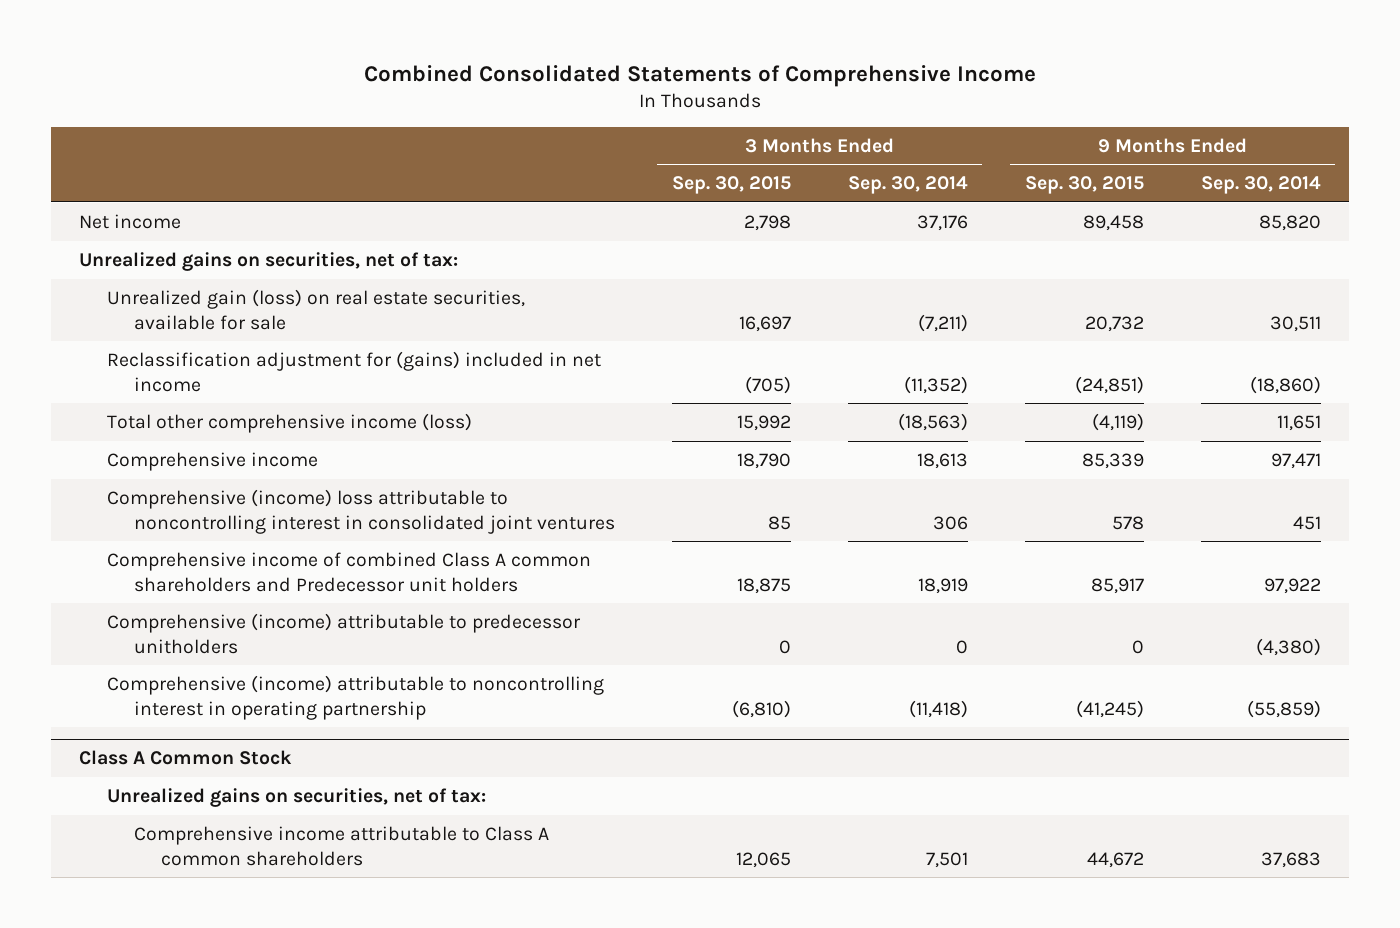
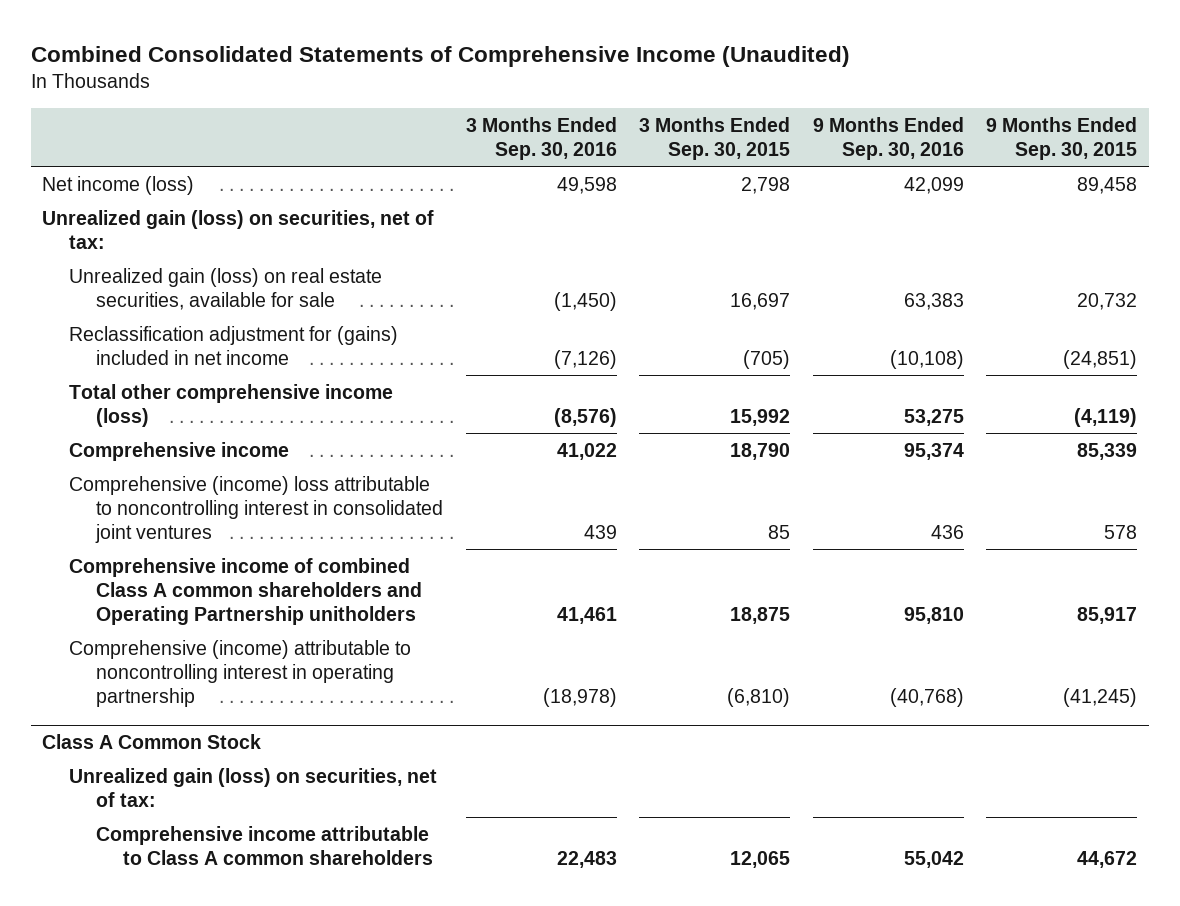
- Combined Consolidated Statements of Comprehensive Income
+ Combined Consolidated Statements of Comprehensive Income (Unaudited)
- | 3 Months Ended Sep. 30, 2015 | 3 Months Ended Sep. 30, 2014 | 9 Months Ended Sep. 30, 2015 | 9 Months Ended Sep. 30, 2014
+ | 3 Months Ended Sep. 30, 2016 | 3 Months Ended Sep. 30, 2015 | 9 Months Ended Sep. 30, 2016 | 9 Months Ended Sep. 30, 2015
- Net income | 2,798 | 37,176 | 89,458 | 85,820
- Unrealized gains on securities, net of tax:
+ Net income (loss) | 49,598 | 2,798 | 42,099 | 89,458
+ Unrealized gain (loss) on securities, net of tax:
- Comprehensive income of combined Class A common shareholders and Predecessor unit holders | 18,875 | 18,919 | 85,917 | 97,922
- Comprehensive (income) attributable to predecessor unitholders | 0 | 0 | 0 | (4,380)
+ Comprehensive income of combined Class A common shareholders and Operating Partnership unitholders | 41,461 | 18,875 | 95,810 | 85,917
@ Class A Common Stock
- Unrealized gains on securities, net of tax:
+ Unrealized gain (loss) on securities, net of tax:

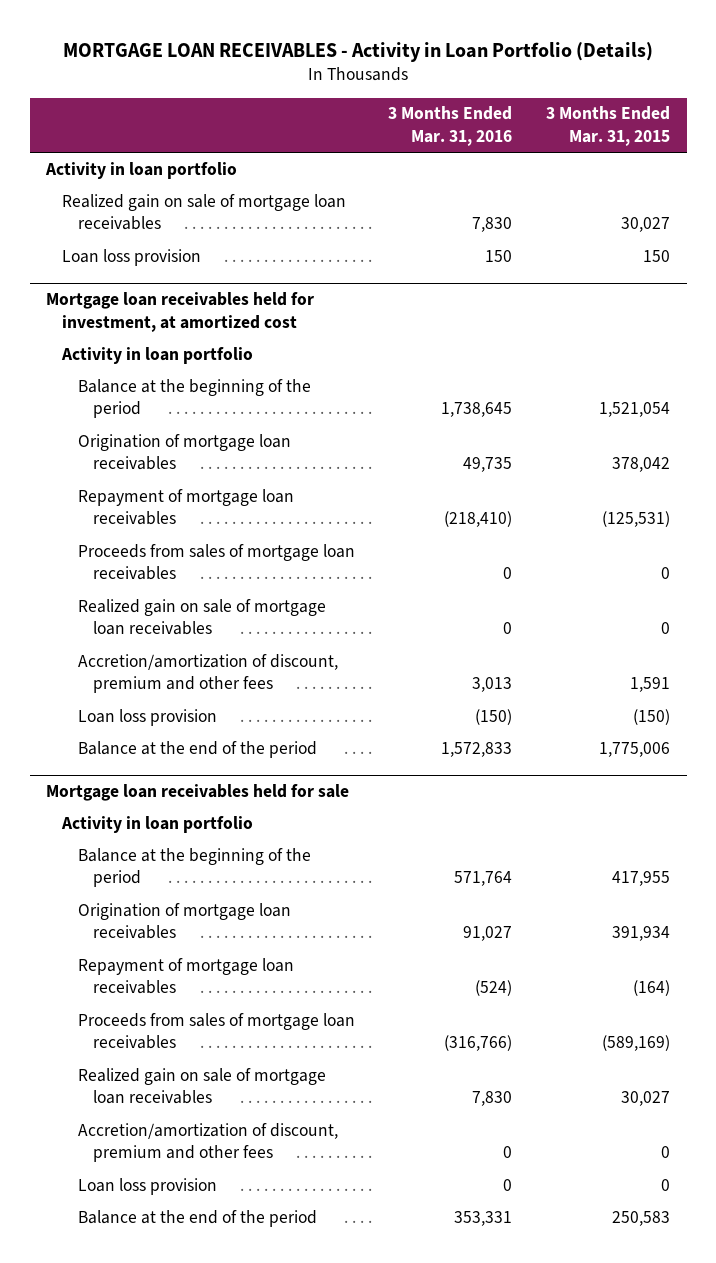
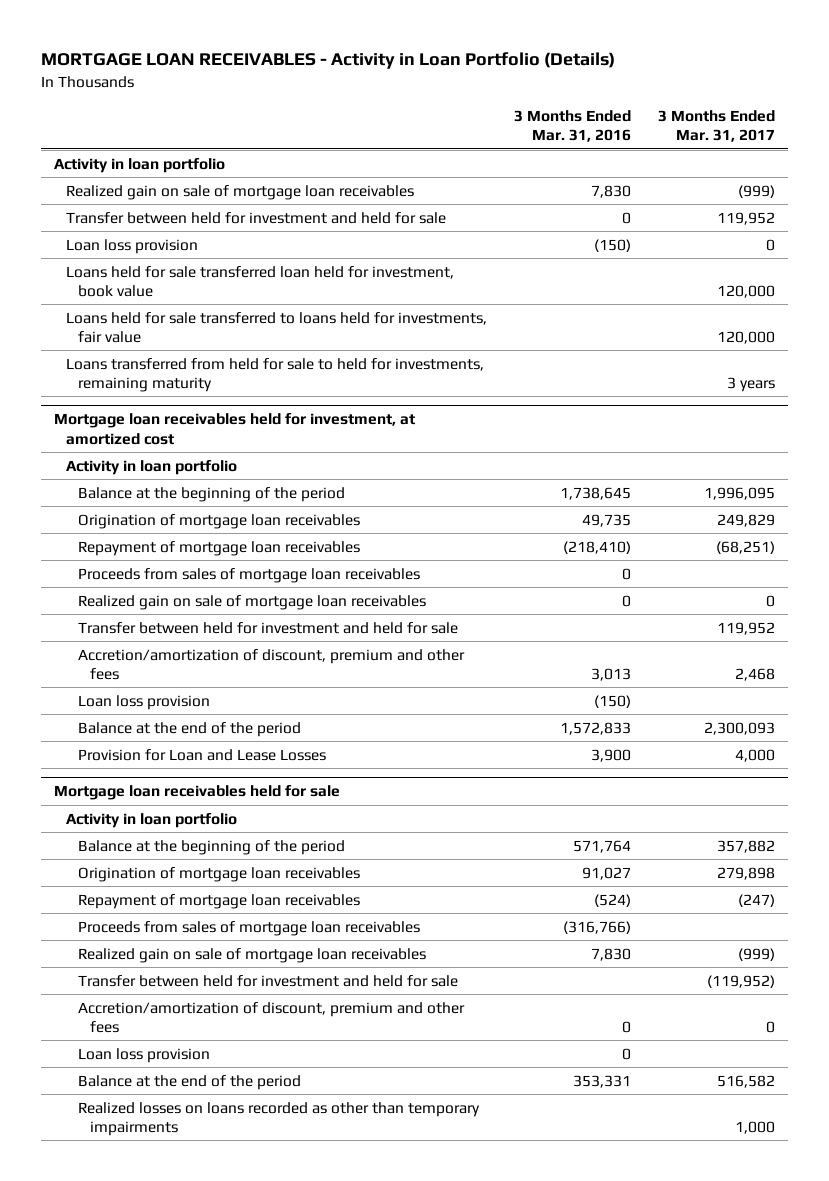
- | 3 Months Ended Mar. 31, 2016 | 3 Months Ended Mar. 31, 2015
+ | 3 Months Ended Mar. 31, 2016 | 3 Months Ended Mar. 31, 2017
- Loan loss provision | 150 | 150
+ Transfer between held for investment and held for sale | 0 | 119,952
+ Loan loss provision | (150) | 0
+ Loans held for sale transferred loan held for investment, book value | | 120,000
+ Loans held for sale transferred to loans held for investments, fair value | | 120,000
+ Loans transferred from held for sale to held for investments, remaining maturity | | 3 years
@ Mortgage loan receivables held for investment, at amortized cost
+ Transfer between held for investment and held for sale | | 119,952
+ Provision for Loan and Lease Losses | 3,900 | 4,000
@ Mortgage loan receivables held for sale
+ Transfer between held for investment and held for sale | | (119,952)
+ Realized losses on loans recorded as other than temporary impairments | | 1,000

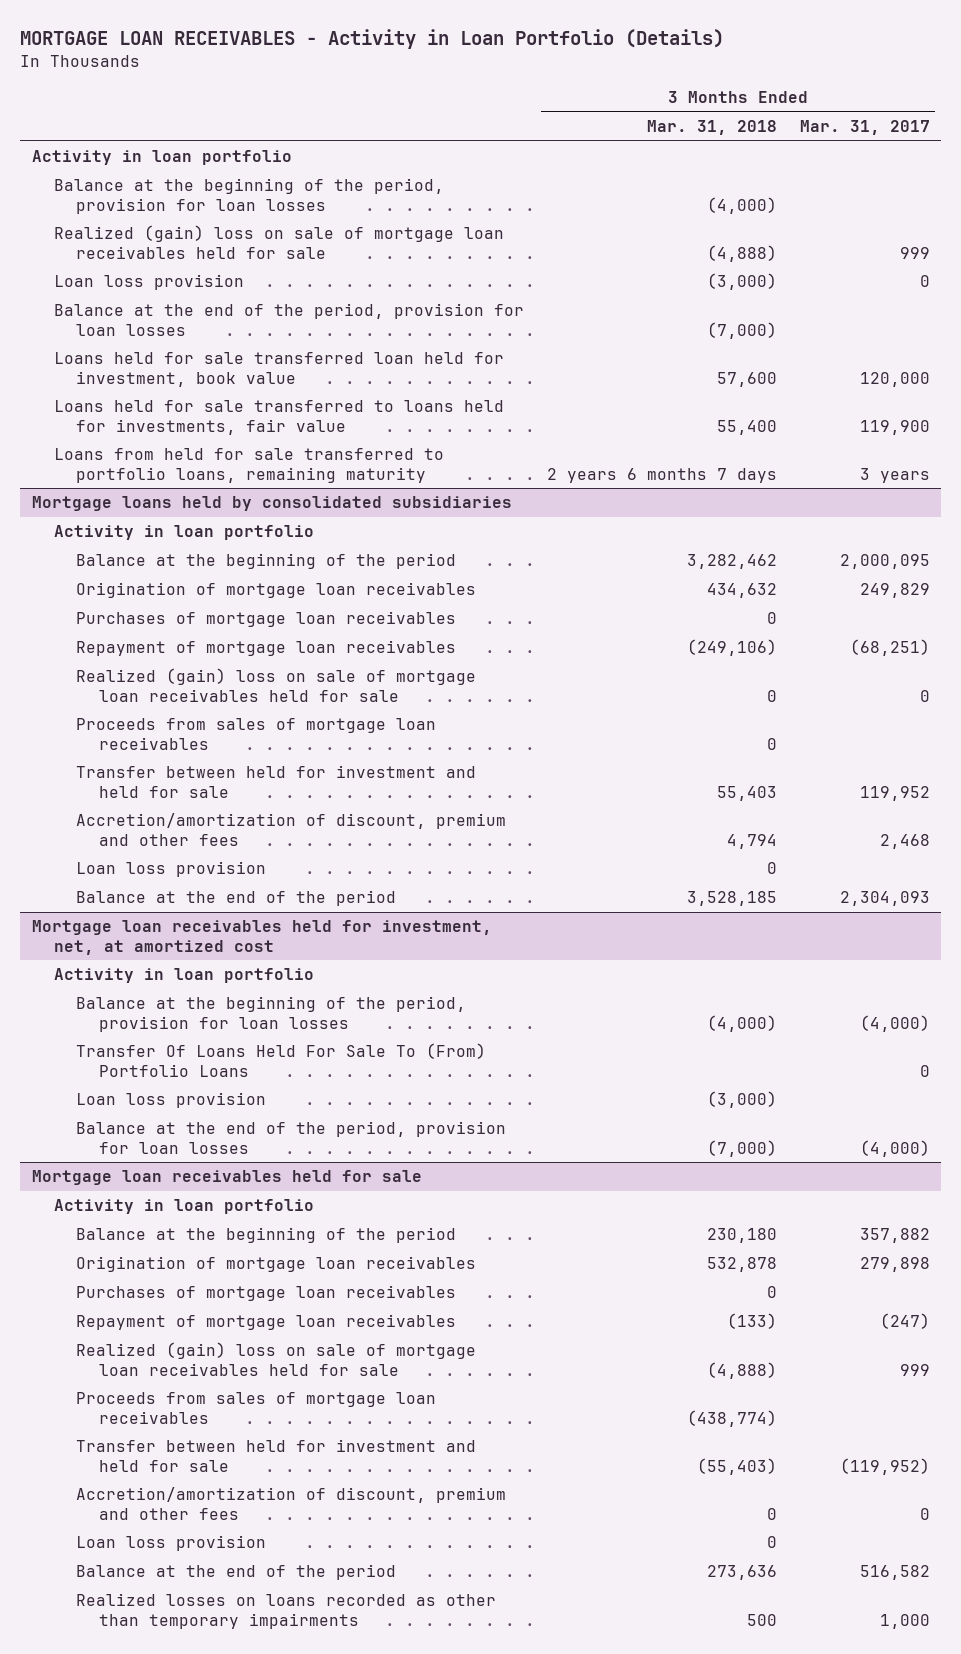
- | 3 Months Ended Mar. 31, 2016 | 3 Months Ended Mar. 31, 2017
+ | 3 Months Ended Mar. 31, 2018 | 3 Months Ended Mar. 31, 2017
- Realized gain on sale of mortgage loan receivables | 7,830 | (999)
- Transfer between held for investment and held for sale | 0 | 119,952
+ Balance at the beginning of the period, provision for loan losses | (4,000) |
+ Realized (gain) loss on sale of mortgage loan receivables held for sale | (4,888) | 999
+ Balance at the end of the period, provision for loan losses | (7,000) |
- Loans held for sale transferred to loans held for investments, fair value | | 120,000
- Loans transferred from held for sale to held for investments, remaining maturity | | 3 years
- Mortgage loan receivables held for investment, at amortized cost
+ Loans held for sale transferred to loans held for investments, fair value | 55,400 | 119,900
+ Loans from held for sale transferred to portfolio loans, remaining maturity | 2 years 6 months 7 days | 3 years
+ Mortgage loans held by consolidated subsidiaries
- Balance at the beginning of the period | 1,738,645 | 1,996,095
+ Balance at the beginning of the period | 3,282,462 | 2,000,095
+ Purchases of mortgage loan receivables | 0 |
+ Realized (gain) loss on sale of mortgage loan receivables held for sale | 0 | 0
- Realized gain on sale of mortgage loan receivables | 0 | 0
- Balance at the end of the period | 1,572,833 | 2,300,093
- Provision for Loan and Lease Losses | 3,900 | 4,000
+ Balance at the end of the period | 3,528,185 | 2,304,093
+ Mortgage loan receivables held for investment, net, at amortized cost
+ Activity in loan portfolio
+ Balance at the beginning of the period, provision for loan losses | (4,000) | (4,000)
+ Transfer Of Loans Held For Sale To (From) Portfolio Loans | | 0
+ Loan loss provision | (3,000) |
+ Balance at the end of the period, provision for loan losses | (7,000) | (4,000)
@ Mortgage loan receivables held for sale
+ Purchases of mortgage loan receivables | 0 |
+ Realized (gain) loss on sale of mortgage loan receivables held for sale | (4,888) | 999
- Realized gain on sale of mortgage loan receivables | 7,830 | (999)

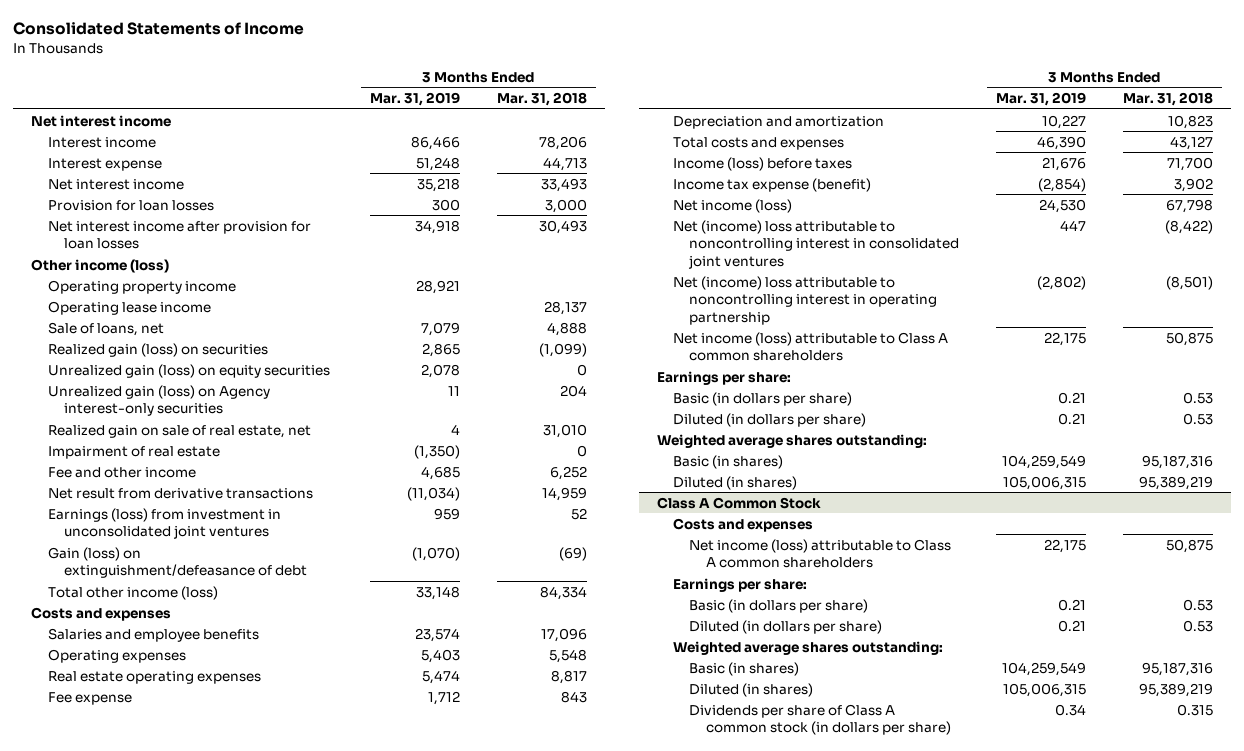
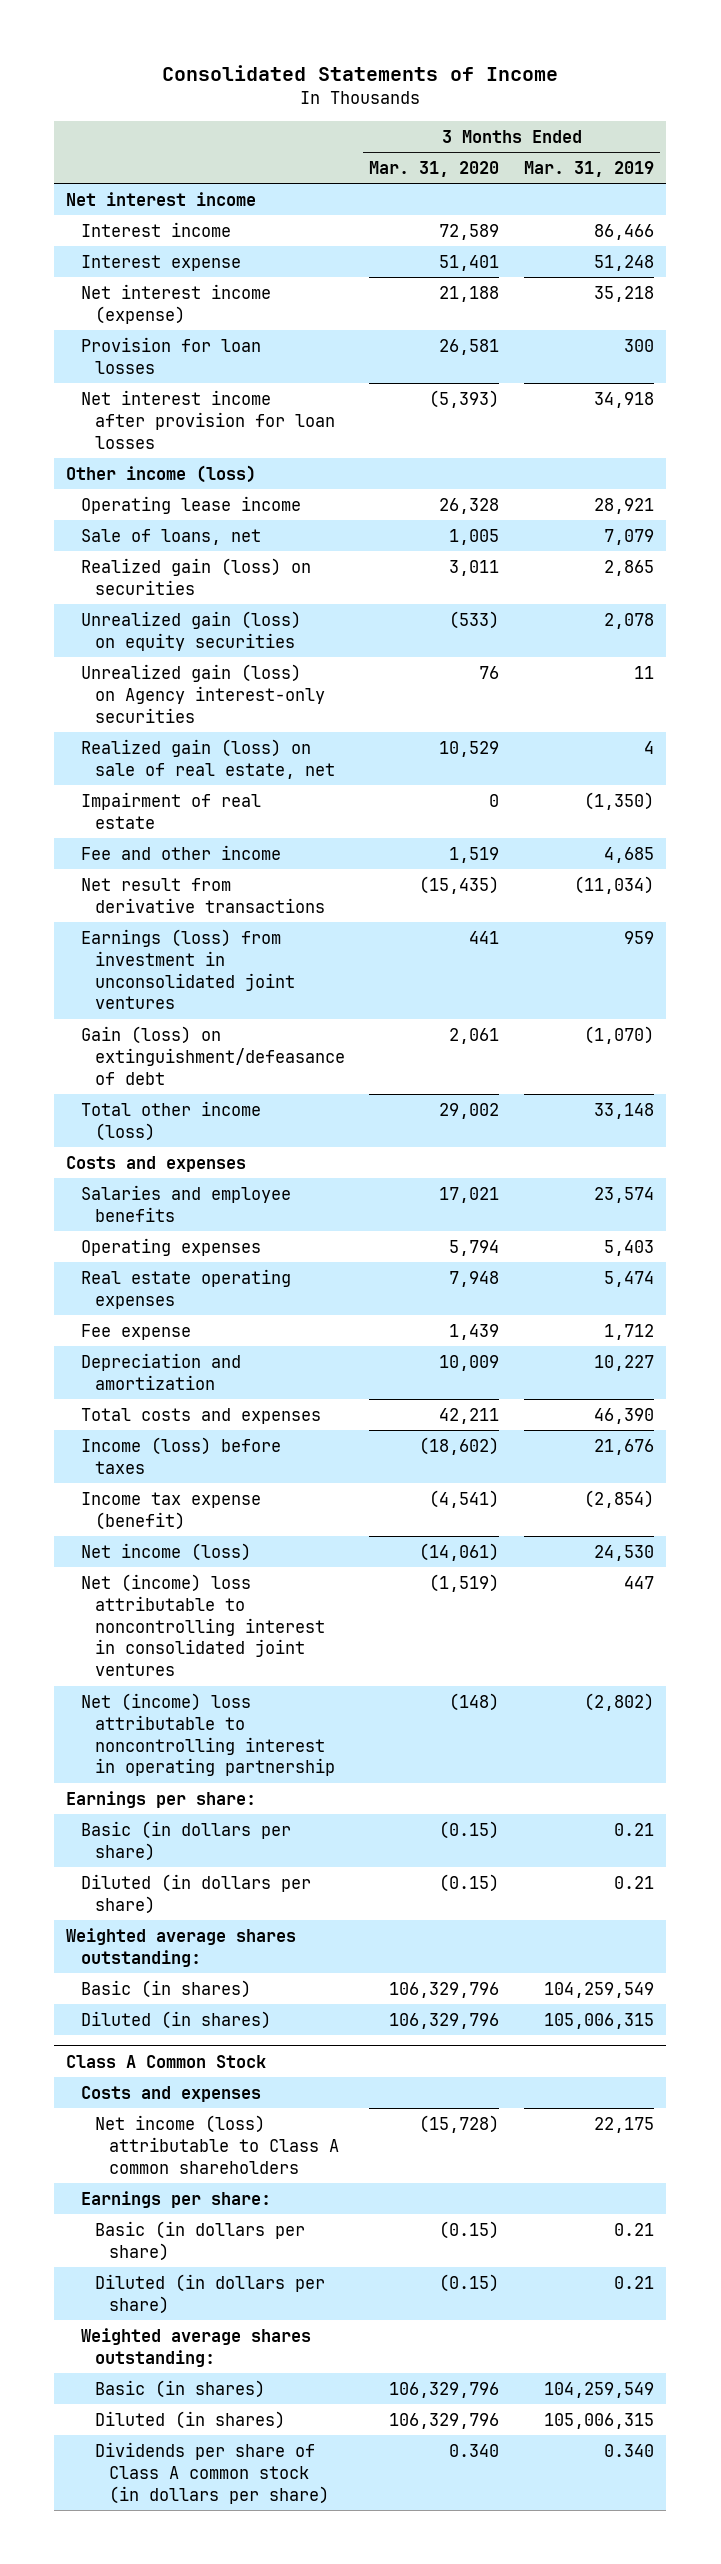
- | 3 Months Ended Mar. 31, 2019 | 3 Months Ended Mar. 31, 2018
+ | 3 Months Ended Mar. 31, 2020 | 3 Months Ended Mar. 31, 2019
- Net interest income | 35,218 | 33,493
+ Net interest income (expense) | 21,188 | 35,218
- Operating property income | 28,921 |
- Operating lease income | | 28,137
+ Operating lease income | 26,328 | 28,921
- Realized gain on sale of real estate, net | 4 | 31,010
+ Realized gain (loss) on sale of real estate, net | 10,529 | 4
- Net income (loss) attributable to Class A common shareholders | 22,175 | 50,875
@ Class A Common Stock
- Dividends per share of Class A common stock (in dollars per share) | 0.34 | 0.315
+ Dividends per share of Class A common stock (in dollars per share) | 0.340 | 0.340

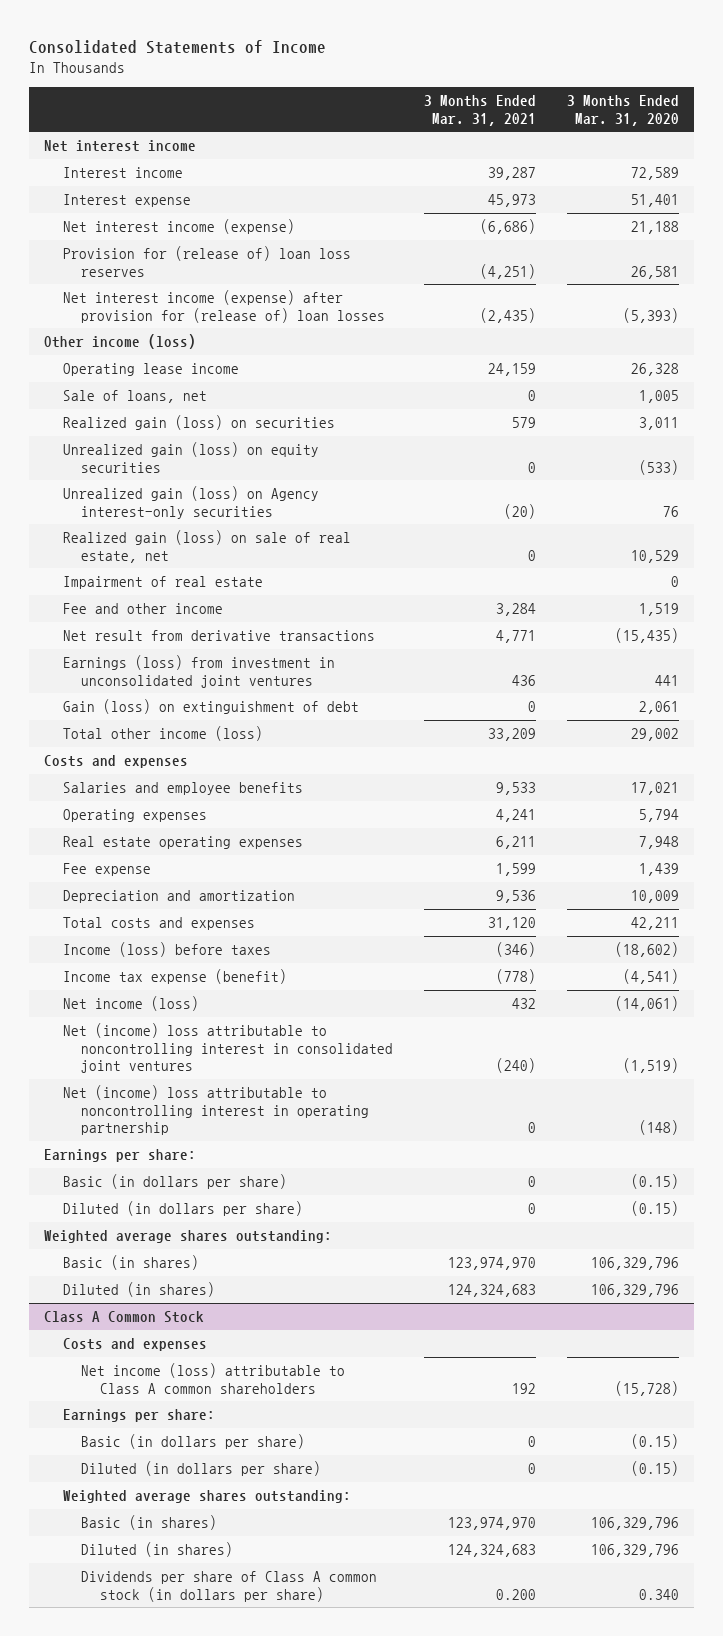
- | 3 Months Ended Mar. 31, 2020 | 3 Months Ended Mar. 31, 2019
+ | 3 Months Ended Mar. 31, 2021 | 3 Months Ended Mar. 31, 2020
- Provision for loan losses | 26,581 | 300
- Net interest income after provision for loan losses | (5,393) | 34,918
+ Provision for (release of) loan loss reserves | (4,251) | 26,581
+ Net interest income (expense) after provision for (release of) loan losses | (2,435) | (5,393)
- Gain (loss) on extinguishment/defeasance of debt | 2,061 | (1,070)
+ Gain (loss) on extinguishment of debt | 0 | 2,061

